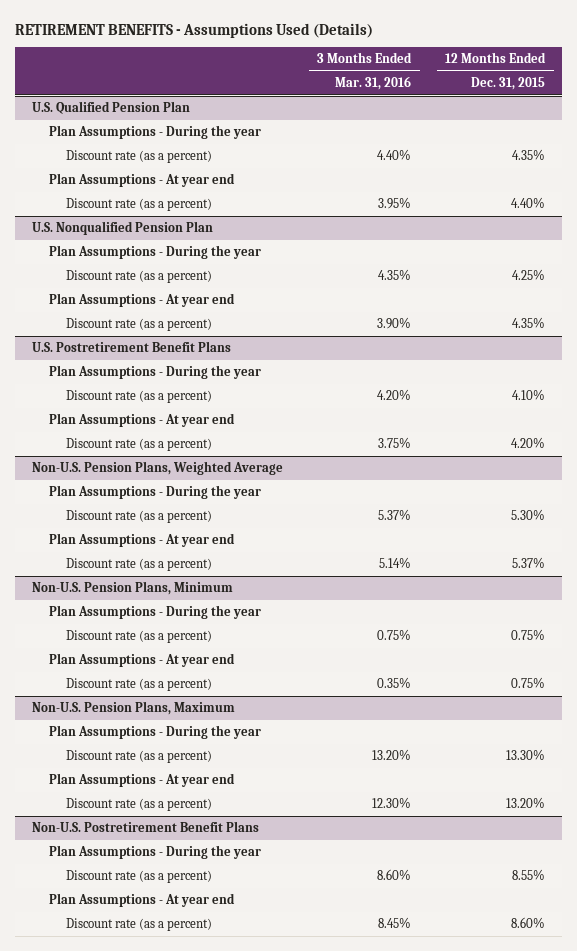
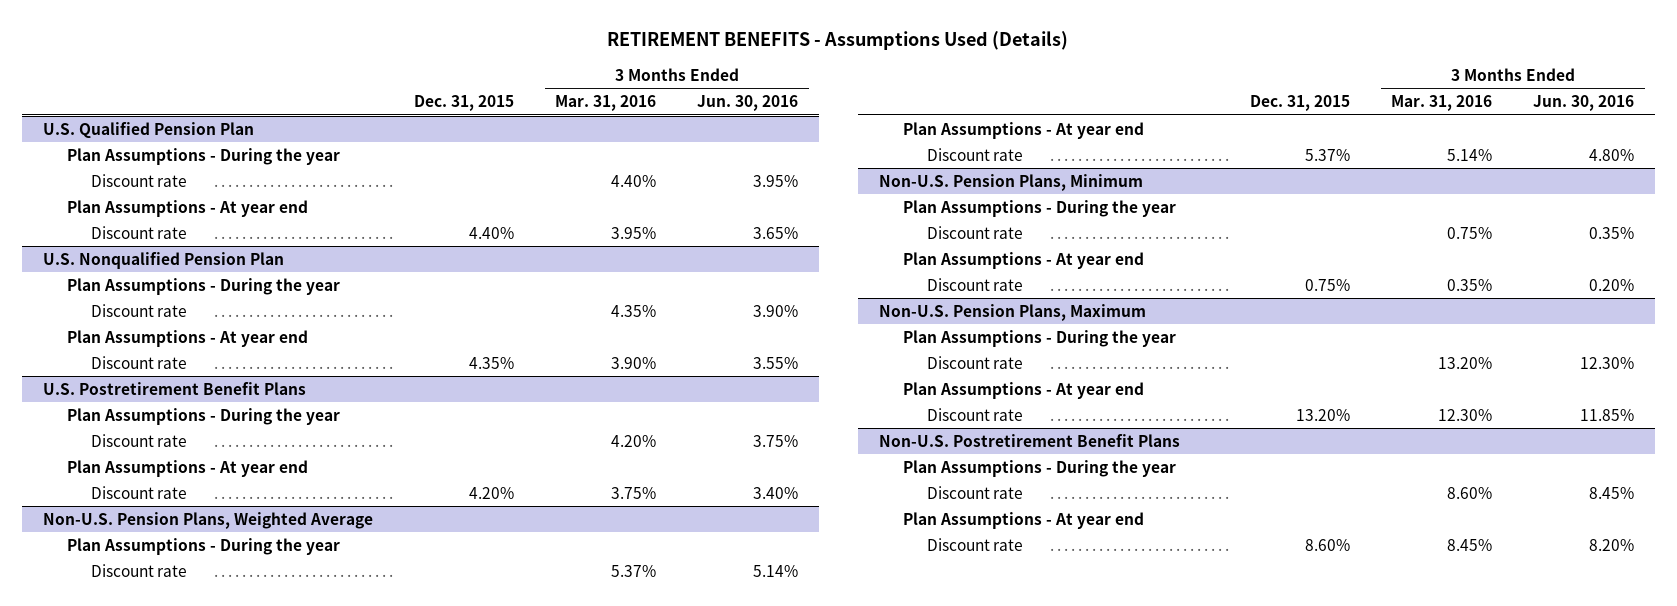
- | 3 Months Ended Mar. 31, 2016 | 12 Months Ended Dec. 31, 2015
+ | Dec. 31, 2015 | 3 Months Ended Mar. 31, 2016 | 3 Months Ended Jun. 30, 2016
@ U.S. Qualified Pension Plan
- Discount rate (as a percent) | 4.40% | 4.35%
+ Discount rate | | 4.40% | 3.95%
- Discount rate (as a percent) | 3.95% | 4.40%
+ Discount rate | 4.40% | 3.95% | 3.65%
@ U.S. Nonqualified Pension Plan
- Discount rate (as a percent) | 4.35% | 4.25%
+ Discount rate | | 4.35% | 3.90%
- Discount rate (as a percent) | 3.90% | 4.35%
+ Discount rate | 4.35% | 3.90% | 3.55%
@ U.S. Postretirement Benefit Plans
- Discount rate (as a percent) | 4.20% | 4.10%
+ Discount rate | | 4.20% | 3.75%
- Discount rate (as a percent) | 3.75% | 4.20%
+ Discount rate | 4.20% | 3.75% | 3.40%
@ Non-U.S. Pension Plans, Weighted Average
- Discount rate (as a percent) | 5.37% | 5.30%
+ Discount rate | | 5.37% | 5.14%
- Discount rate (as a percent) | 5.14% | 5.37%
+ Discount rate | 5.37% | 5.14% | 4.80%
@ Non-U.S. Pension Plans, Minimum
- Discount rate (as a percent) | 0.75% | 0.75%
+ Discount rate | | 0.75% | 0.35%
- Discount rate (as a percent) | 0.35% | 0.75%
+ Discount rate | 0.75% | 0.35% | 0.20%
@ Non-U.S. Pension Plans, Maximum
- Discount rate (as a percent) | 13.20% | 13.30%
+ Discount rate | | 13.20% | 12.30%
- Discount rate (as a percent) | 12.30% | 13.20%
+ Discount rate | 13.20% | 12.30% | 11.85%
@ Non-U.S. Postretirement Benefit Plans
- Discount rate (as a percent) | 8.60% | 8.55%
+ Discount rate | | 8.60% | 8.45%
- Discount rate (as a percent) | 8.45% | 8.60%
+ Discount rate | 8.60% | 8.45% | 8.20%

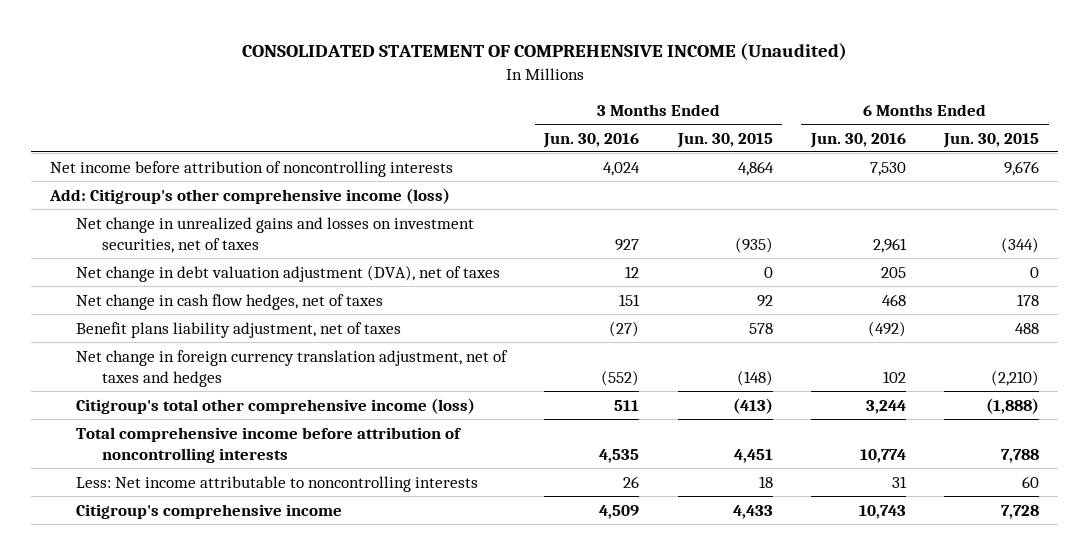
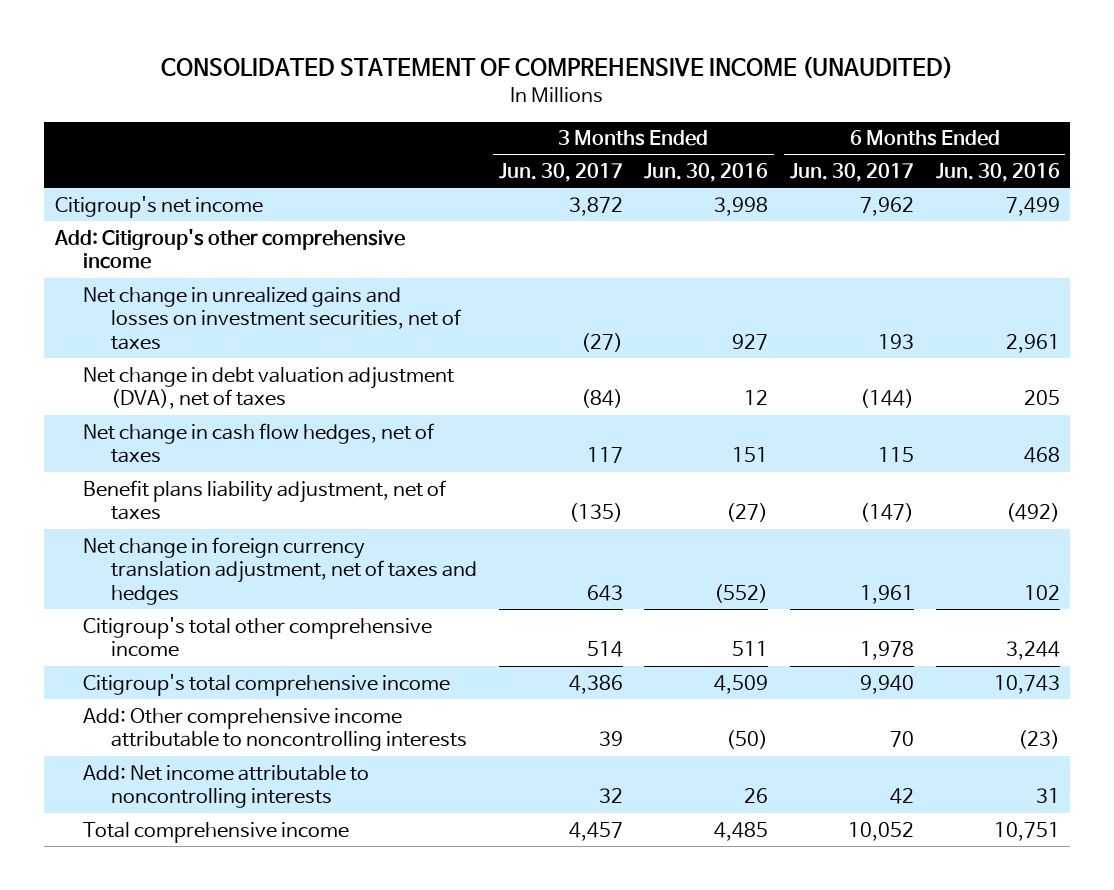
- CONSOLIDATED STATEMENT OF COMPREHENSIVE INCOME (Unaudited)
+ CONSOLIDATED STATEMENT OF COMPREHENSIVE INCOME (UNAUDITED)
- | 3 Months Ended Jun. 30, 2016 | 3 Months Ended Jun. 30, 2015 | 6 Months Ended Jun. 30, 2016 | 6 Months Ended Jun. 30, 2015
+ | 3 Months Ended Jun. 30, 2017 | 3 Months Ended Jun. 30, 2016 | 6 Months Ended Jun. 30, 2017 | 6 Months Ended Jun. 30, 2016
- Net income before attribution of noncontrolling interests | 4,024 | 4,864 | 7,530 | 9,676
- Add: Citigroup's other comprehensive income (loss)
+ Citigroup's net income | 3,872 | 3,998 | 7,962 | 7,499
+ Add: Citigroup's other comprehensive income
- Citigroup's total other comprehensive income (loss) | 511 | (413) | 3,244 | (1,888)
- Total comprehensive income before attribution of noncontrolling interests | 4,535 | 4,451 | 10,774 | 7,788
- Less: Net income attributable to noncontrolling interests | 26 | 18 | 31 | 60
- Citigroup's comprehensive income | 4,509 | 4,433 | 10,743 | 7,728
+ Citigroup's total other comprehensive income | 514 | 511 | 1,978 | 3,244
+ Citigroup's total comprehensive income | 4,386 | 4,509 | 9,940 | 10,743
+ Add: Other comprehensive income attributable to noncontrolling interests | 39 | (50) | 70 | (23)
+ Add: Net income attributable to noncontrolling interests | 32 | 26 | 42 | 31
+ Total comprehensive income | 4,457 | 4,485 | 10,052 | 10,751

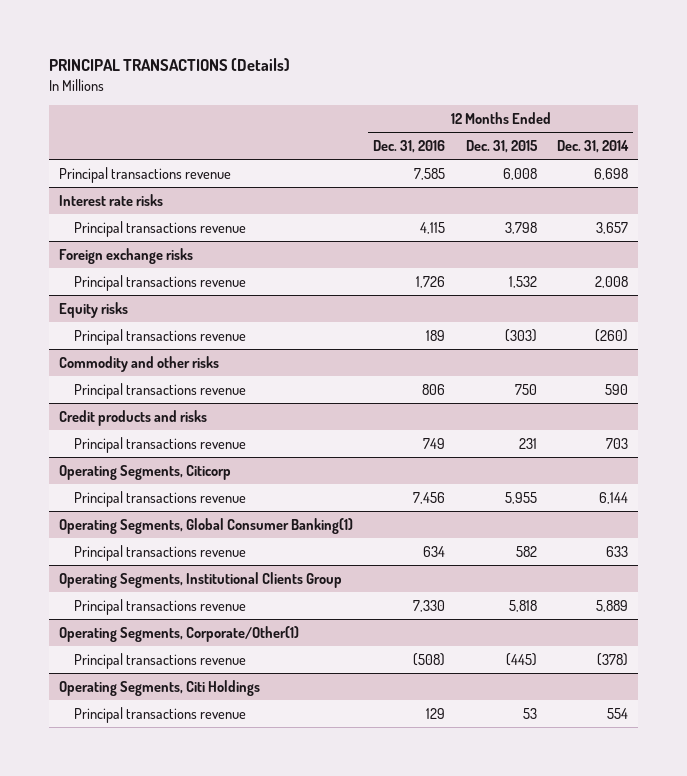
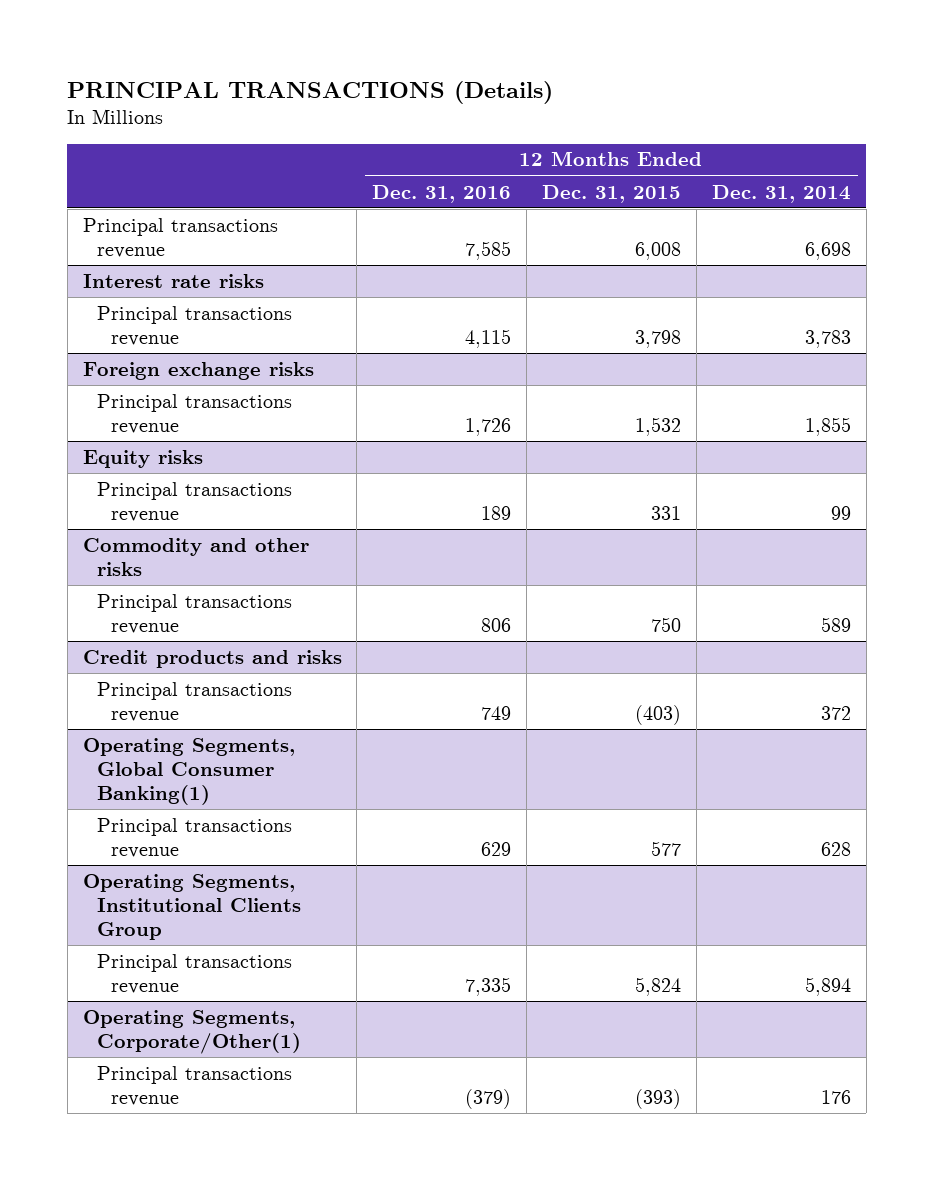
@ Interest rate risks
- Principal transactions revenue | 4,115 | 3,798 | 3,657
+ Principal transactions revenue | 4,115 | 3,798 | 3,783
@ Foreign exchange risks
- Principal transactions revenue | 1,726 | 1,532 | 2,008
+ Principal transactions revenue | 1,726 | 1,532 | 1,855
@ Equity risks
- Principal transactions revenue | 189 | (303) | (260)
+ Principal transactions revenue | 189 | 331 | 99
@ Commodity and other risks
- Principal transactions revenue | 806 | 750 | 590
+ Principal transactions revenue | 806 | 750 | 589
@ Credit products and risks
- Principal transactions revenue | 749 | 231 | 703
- Operating Segments, Citicorp
- Principal transactions revenue | 7,456 | 5,955 | 6,144
@ Credit products and risks
+ Principal transactions revenue | 749 | (403) | 372
@ Operating Segments, Global Consumer Banking(1)
- Principal transactions revenue | 634 | 582 | 633
+ Principal transactions revenue | 629 | 577 | 628
@ Operating Segments, Institutional Clients Group
- Principal transactions revenue | 7,330 | 5,818 | 5,889
+ Principal transactions revenue | 7,335 | 5,824 | 5,894
@ Operating Segments, Corporate/Other(1)
- Principal transactions revenue | (508) | (445) | (378)
- Operating Segments, Citi Holdings
- Principal transactions revenue | 129 | 53 | 554
@ Operating Segments, Corporate/Other(1)
+ Principal transactions revenue | (379) | (393) | 176

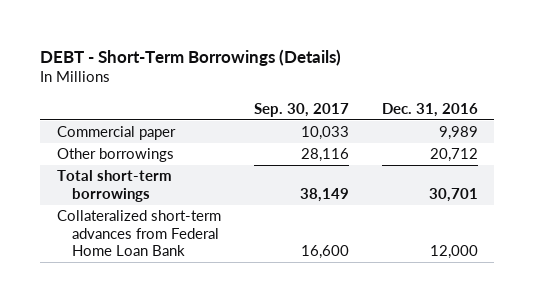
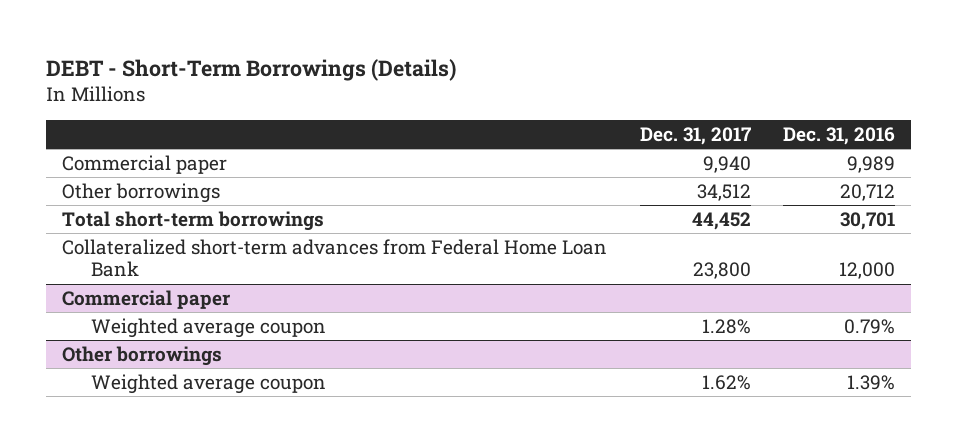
- | Sep. 30, 2017 | Dec. 31, 2016
+ | Dec. 31, 2017 | Dec. 31, 2016
+ Commercial paper
+ Weighted average coupon | 1.28% | 0.79%
+ Other borrowings
+ Weighted average coupon | 1.62% | 1.39%

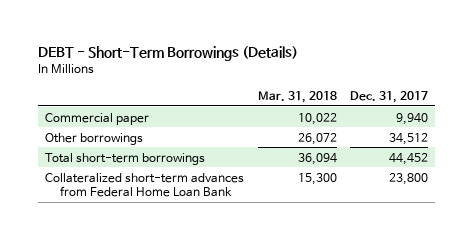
- | Dec. 31, 2017 | Dec. 31, 2016
+ | Mar. 31, 2018 | Dec. 31, 2017
- Commercial paper
- Weighted average coupon | 1.28% | 0.79%
- Other borrowings
- Weighted average coupon | 1.62% | 1.39%

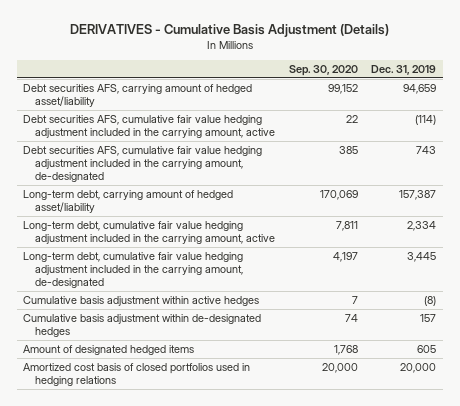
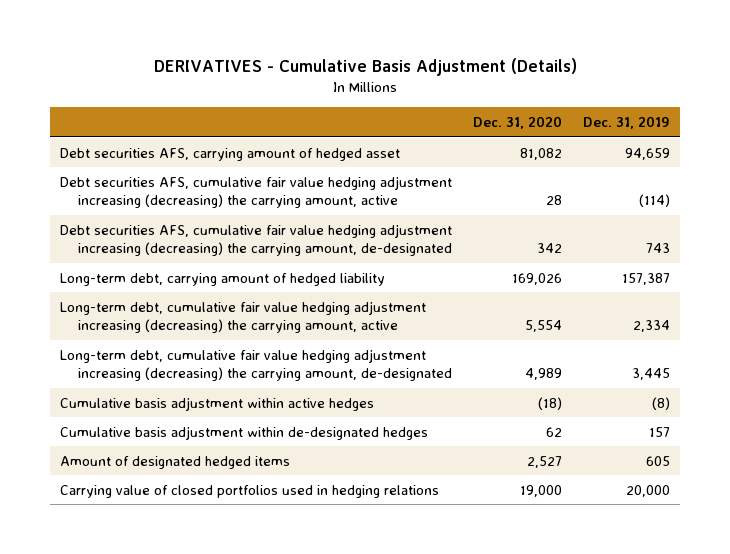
- | Sep. 30, 2020 | Dec. 31, 2019
+ | Dec. 31, 2020 | Dec. 31, 2019
- Debt securities AFS, carrying amount of hedged asset/liability | 99,152 | 94,659
- Debt securities AFS, cumulative fair value hedging adjustment included in the carrying amount, active | 22 | (114)
- Debt securities AFS, cumulative fair value hedging adjustment included in the carrying amount, de-designated | 385 | 743
- Long-term debt, carrying amount of hedged asset/liability | 170,069 | 157,387
- Long-term debt, cumulative fair value hedging adjustment included in the carrying amount, active | 7,811 | 2,334
- Long-term debt, cumulative fair value hedging adjustment included in the carrying amount, de-designated | 4,197 | 3,445
+ Debt securities AFS, carrying amount of hedged asset | 81,082 | 94,659
+ Debt securities AFS, cumulative fair value hedging adjustment increasing (decreasing) the carrying amount, active | 28 | (114)
+ Debt securities AFS, cumulative fair value hedging adjustment increasing (decreasing) the carrying amount, de-designated | 342 | 743
+ Long-term debt, carrying amount of hedged liability | 169,026 | 157,387
+ Long-term debt, cumulative fair value hedging adjustment increasing (decreasing) the carrying amount, active | 5,554 | 2,334
+ Long-term debt, cumulative fair value hedging adjustment increasing (decreasing) the carrying amount, de-designated | 4,989 | 3,445
- Amortized cost basis of closed portfolios used in hedging relations | 20,000 | 20,000
+ Carrying value of closed portfolios used in hedging relations | 19,000 | 20,000

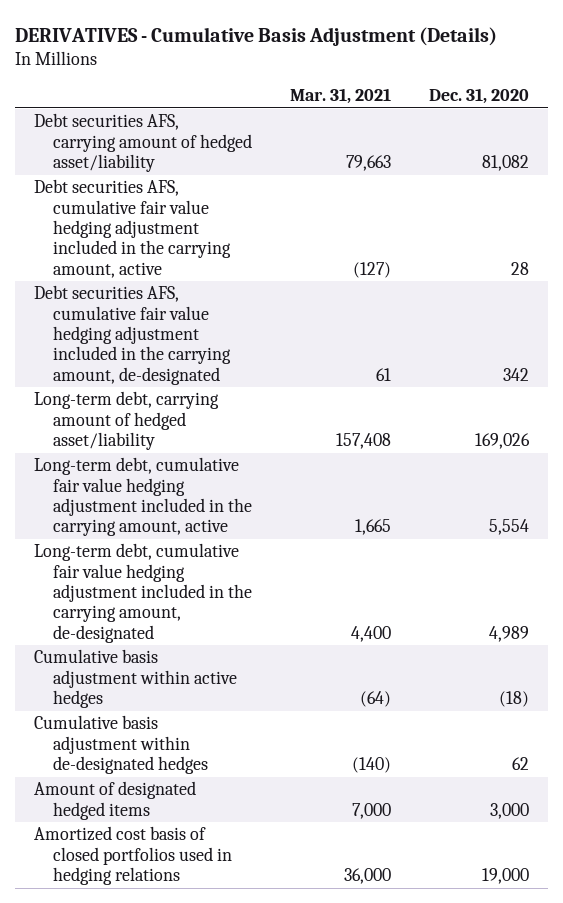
- | Dec. 31, 2020 | Dec. 31, 2019
+ | Mar. 31, 2021 | Dec. 31, 2020
- Debt securities AFS, carrying amount of hedged asset | 81,082 | 94,659
- Debt securities AFS, cumulative fair value hedging adjustment increasing (decreasing) the carrying amount, active | 28 | (114)
- Debt securities AFS, cumulative fair value hedging adjustment increasing (decreasing) the carrying amount, de-designated | 342 | 743
- Long-term debt, carrying amount of hedged liability | 169,026 | 157,387
- Long-term debt, cumulative fair value hedging adjustment increasing (decreasing) the carrying amount, active | 5,554 | 2,334
- Long-term debt, cumulative fair value hedging adjustment increasing (decreasing) the carrying amount, de-designated | 4,989 | 3,445
+ Debt securities AFS, carrying amount of hedged asset/liability | 79,663 | 81,082
+ Debt securities AFS, cumulative fair value hedging adjustment included in the carrying amount, active | (127) | 28
+ Debt securities AFS, cumulative fair value hedging adjustment included in the carrying amount, de-designated | 61 | 342
+ Long-term debt, carrying amount of hedged asset/liability | 157,408 | 169,026
+ Long-term debt, cumulative fair value hedging adjustment included in the carrying amount, active | 1,665 | 5,554
+ Long-term debt, cumulative fair value hedging adjustment included in the carrying amount, de-designated | 4,400 | 4,989
- Amount of designated hedged items | 2,527 | 605
- Carrying value of closed portfolios used in hedging relations | 19,000 | 20,000
+ Amount of designated hedged items | 7,000 | 3,000
+ Amortized cost basis of closed portfolios used in hedging relations | 36,000 | 19,000

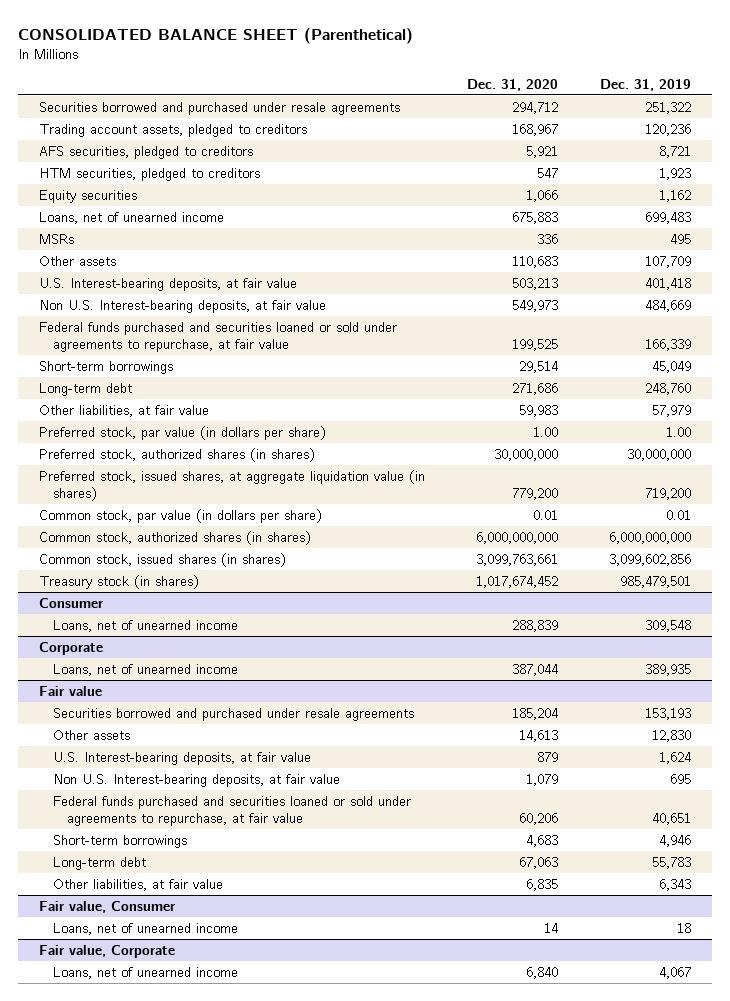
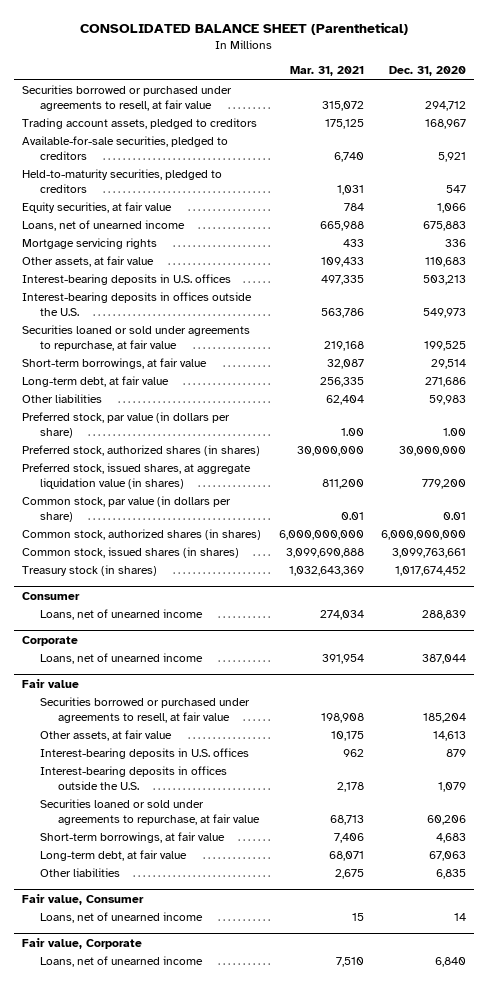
- | Dec. 31, 2020 | Dec. 31, 2019
+ | Mar. 31, 2021 | Dec. 31, 2020
- Securities borrowed and purchased under resale agreements | 294,712 | 251,322
+ Securities borrowed or purchased under agreements to resell, at fair value | 315,072 | 294,712
- AFS securities, pledged to creditors | 5,921 | 8,721
- HTM securities, pledged to creditors | 547 | 1,923
- Equity securities | 1,066 | 1,162
+ Available-for-sale securities, pledged to creditors | 6,740 | 5,921
+ Held-to-maturity securities, pledged to creditors | 1,031 | 547
+ Equity securities, at fair value | 784 | 1,066
- MSRs | 336 | 495
- Other assets | 110,683 | 107,709
- U.S. Interest-bearing deposits, at fair value | 503,213 | 401,418
- Non U.S. Interest-bearing deposits, at fair value | 549,973 | 484,669
- Federal funds purchased and securities loaned or sold under agreements to repurchase, at fair value | 199,525 | 166,339
- Short-term borrowings | 29,514 | 45,049
- Long-term debt | 271,686 | 248,760
- Other liabilities, at fair value | 59,983 | 57,979
+ Mortgage servicing rights | 433 | 336
+ Other assets, at fair value | 109,433 | 110,683
+ Interest-bearing deposits in U.S. offices | 497,335 | 503,213
+ Interest-bearing deposits in offices outside the U.S. | 563,786 | 549,973
+ Securities loaned or sold under agreements to repurchase, at fair value | 219,168 | 199,525
+ Short-term borrowings, at fair value | 32,087 | 29,514
+ Long-term debt, at fair value | 256,335 | 271,686
+ Other liabilities | 62,404 | 59,983
@ Fair value
- Securities borrowed and purchased under resale agreements | 185,204 | 153,193
- Other assets | 14,613 | 12,830
- U.S. Interest-bearing deposits, at fair value | 879 | 1,624
- Non U.S. Interest-bearing deposits, at fair value | 1,079 | 695
- Federal funds purchased and securities loaned or sold under agreements to repurchase, at fair value | 60,206 | 40,651
- Short-term borrowings | 4,683 | 4,946
- Long-term debt | 67,063 | 55,783
- Other liabilities, at fair value | 6,835 | 6,343
+ Securities borrowed or purchased under agreements to resell, at fair value | 198,908 | 185,204
+ Other assets, at fair value | 10,175 | 14,613
+ Interest-bearing deposits in U.S. offices | 962 | 879
+ Interest-bearing deposits in offices outside the U.S. | 2,178 | 1,079
+ Securities loaned or sold under agreements to repurchase, at fair value | 68,713 | 60,206
+ Short-term borrowings, at fair value | 7,406 | 4,683
+ Long-term debt, at fair value | 68,071 | 67,063
+ Other liabilities | 2,675 | 6,835

